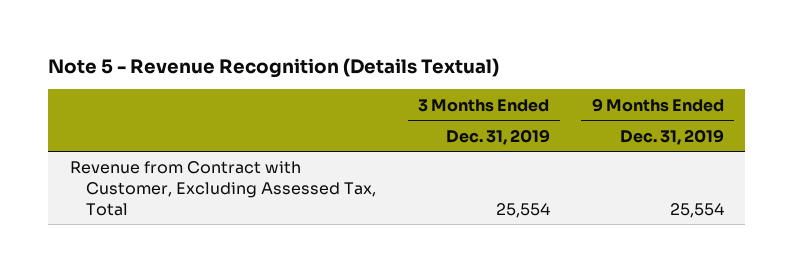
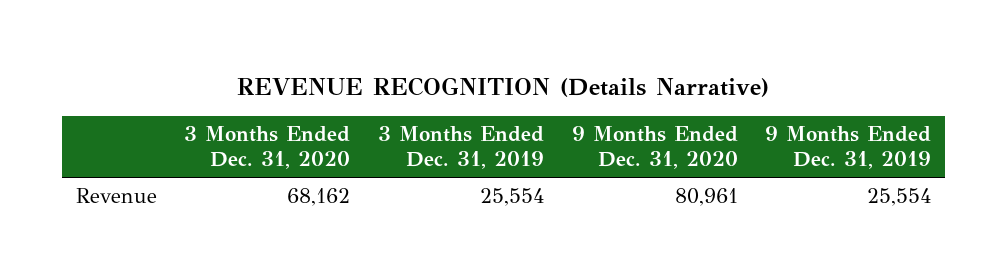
- Note 5 - Revenue Recognition (Details Textual)
+ REVENUE RECOGNITION (Details Narrative)
- | 3 Months Ended Dec. 31, 2019 | 9 Months Ended Dec. 31, 2019
+ | 3 Months Ended Dec. 31, 2020 | 3 Months Ended Dec. 31, 2019 | 9 Months Ended Dec. 31, 2020 | 9 Months Ended Dec. 31, 2019
- Revenue from Contract with Customer, Excluding Assessed Tax, Total | 25,554 | 25,554
+ Revenue | 68,162 | 25,554 | 80,961 | 25,554

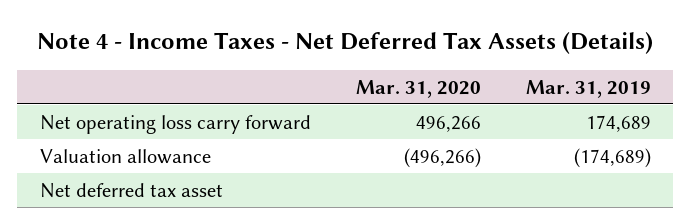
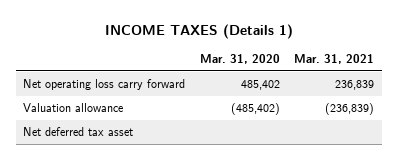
- Note 4 - Income Taxes - Net Deferred Tax Assets (Details)
+ INCOME TAXES (Details 1)
- | Mar. 31, 2020 | Mar. 31, 2019
+ | Mar. 31, 2020 | Mar. 31, 2021
- Net operating loss carry forward | 496,266 | 174,689
- Valuation allowance | (496,266) | (174,689)
+ Net operating loss carry forward | 485,402 | 236,839
+ Valuation allowance | (485,402) | (236,839)

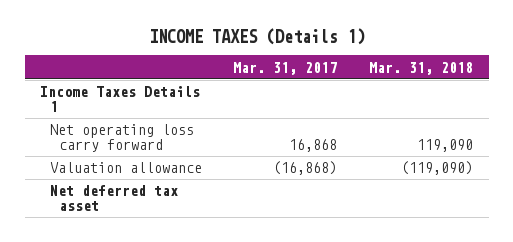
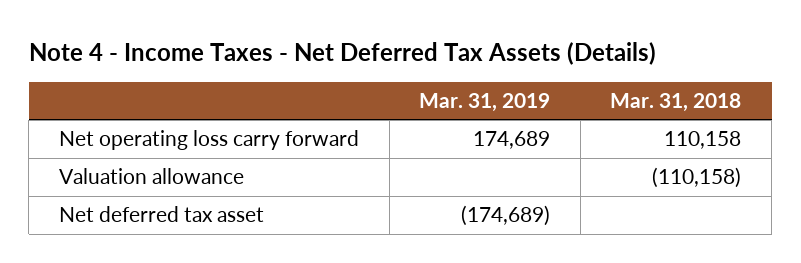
- INCOME TAXES (Details 1)
+ Note 4 - Income Taxes - Net Deferred Tax Assets (Details)
- | Mar. 31, 2017 | Mar. 31, 2018
+ | Mar. 31, 2019 | Mar. 31, 2018
- Income Taxes Details 1
- Net operating loss carry forward | 16,868 | 119,090
- Valuation allowance | (16,868) | (119,090)
+ Net operating loss carry forward | 174,689 | 110,158
+ Valuation allowance | | (110,158)

